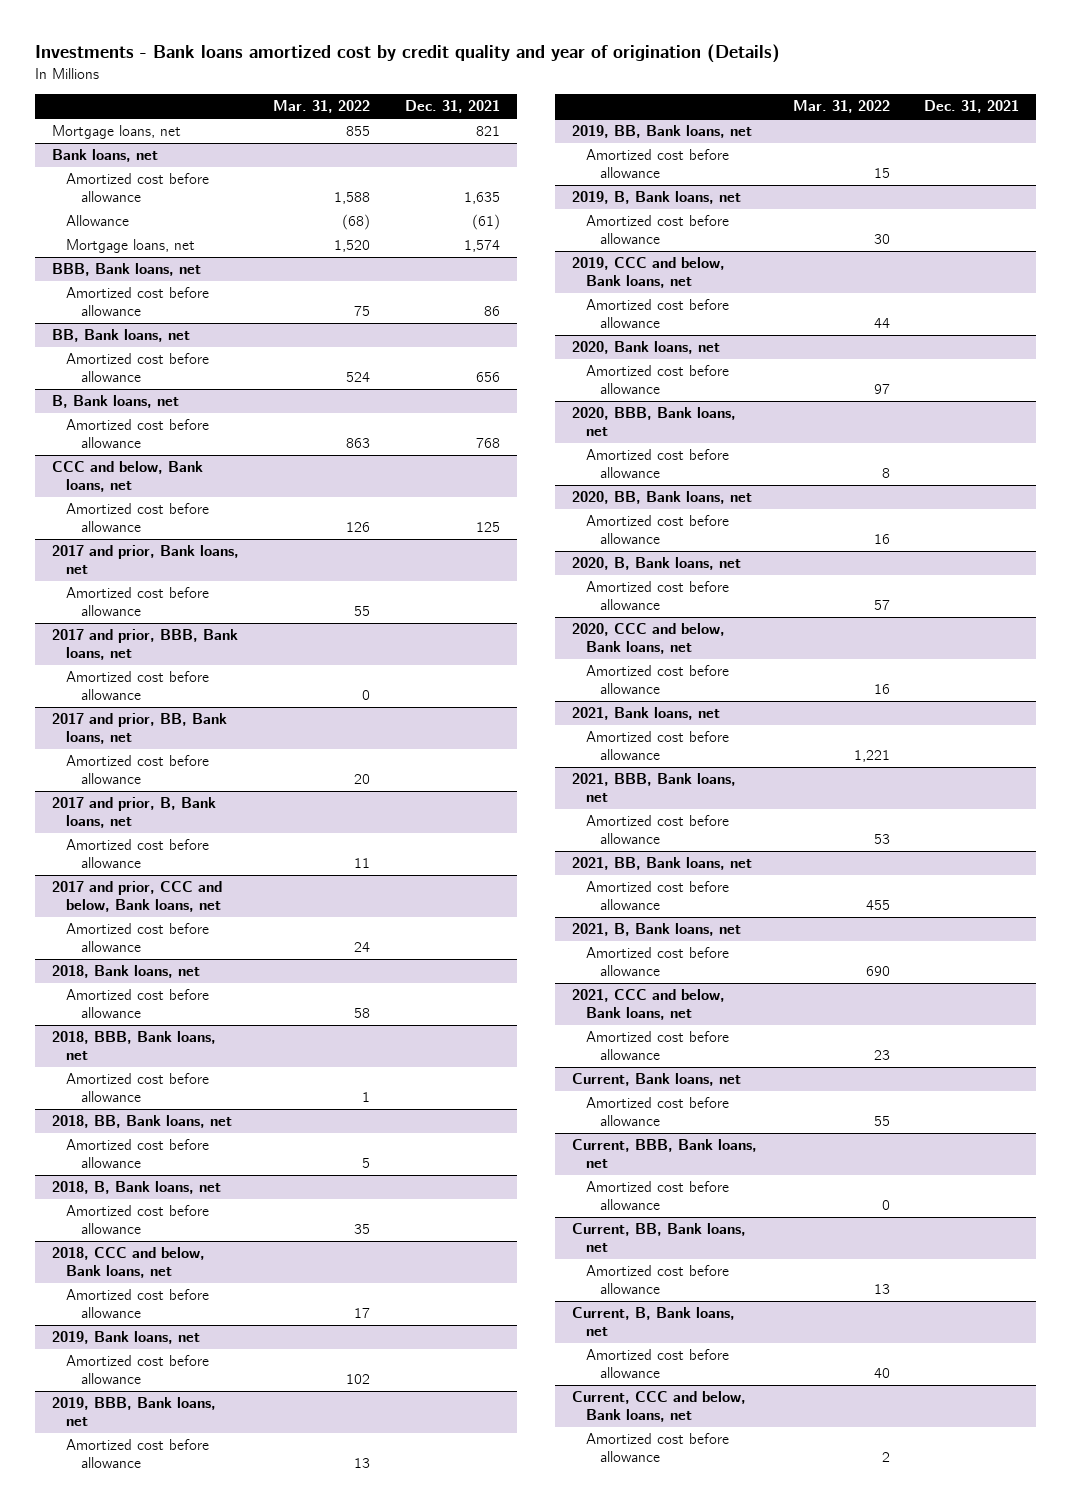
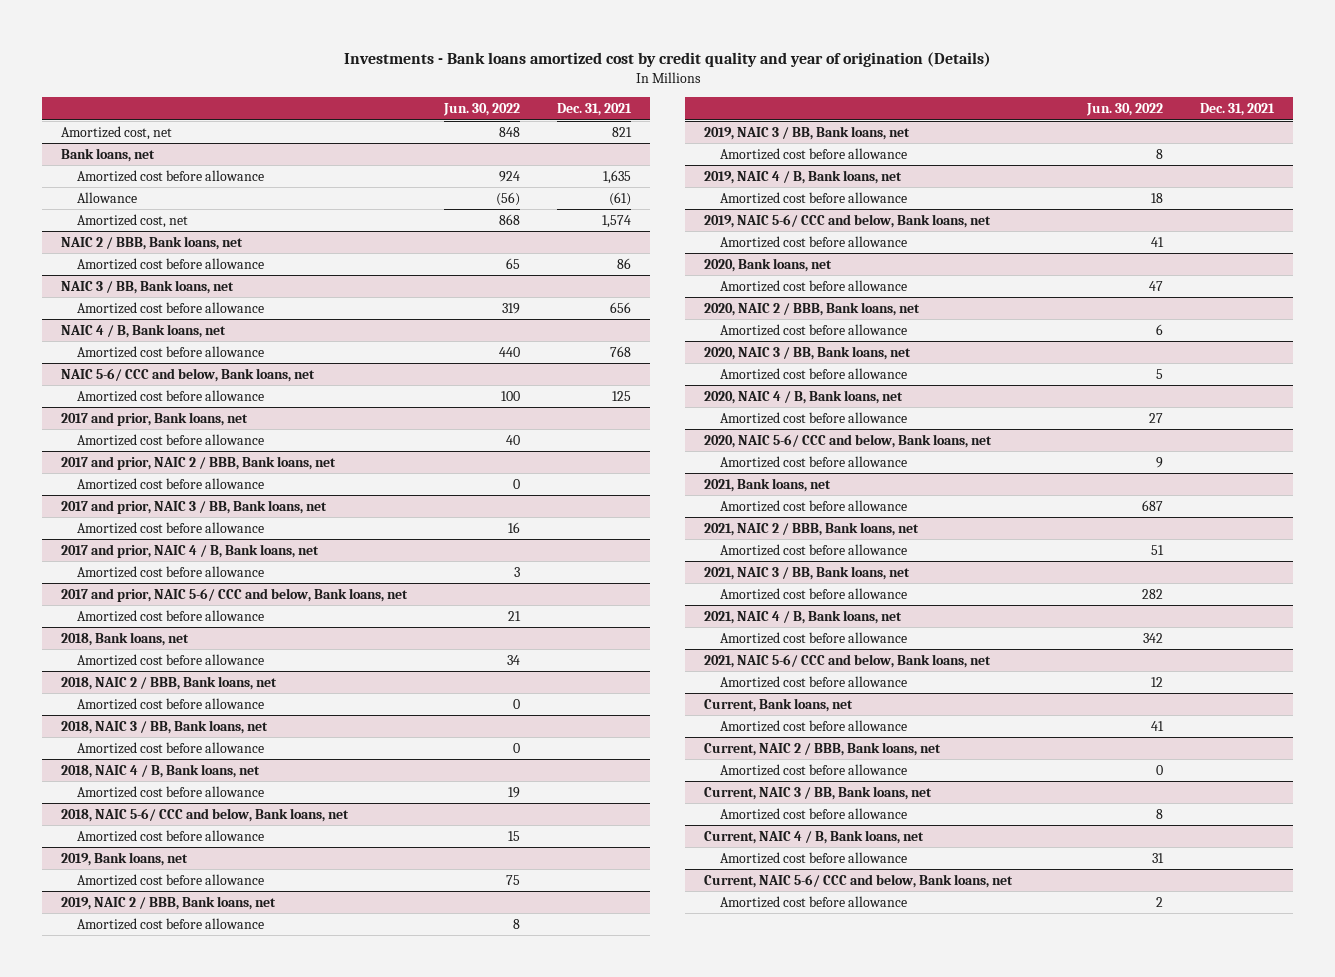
- | Mar. 31, 2022 | Dec. 31, 2021
+ | Jun. 30, 2022 | Dec. 31, 2021
- Mortgage loans, net | 855 | 821
+ Amortized cost, net | 848 | 821
@ Bank loans, net
- Mortgage loans, net | 1,520 | 1,574
- BBB, Bank loans, net
@ Bank loans, net
+ Amortized cost, net | 868 | 1,574
+ NAIC 2 / BBB, Bank loans, net
- BB, Bank loans, net
+ NAIC 3 / BB, Bank loans, net
- B, Bank loans, net
+ NAIC 4 / B, Bank loans, net
- CCC and below, Bank loans, net
+ NAIC 5-6/ CCC and below, Bank loans, net
- 2017 and prior, BBB, Bank loans, net
+ 2017 and prior, NAIC 2 / BBB, Bank loans, net
- 2017 and prior, BB, Bank loans, net
+ 2017 and prior, NAIC 3 / BB, Bank loans, net
- 2017 and prior, B, Bank loans, net
+ 2017 and prior, NAIC 4 / B, Bank loans, net
- 2017 and prior, CCC and below, Bank loans, net
+ 2017 and prior, NAIC 5-6/ CCC and below, Bank loans, net
- 2018, BBB, Bank loans, net
+ 2018, NAIC 2 / BBB, Bank loans, net
- 2018, BB, Bank loans, net
+ 2018, NAIC 3 / BB, Bank loans, net
- 2018, B, Bank loans, net
+ 2018, NAIC 4 / B, Bank loans, net
- 2018, CCC and below, Bank loans, net
+ 2018, NAIC 5-6/ CCC and below, Bank loans, net
- 2019, BBB, Bank loans, net
+ 2019, NAIC 2 / BBB, Bank loans, net
- 2019, BB, Bank loans, net
+ 2019, NAIC 3 / BB, Bank loans, net
- 2019, B, Bank loans, net
+ 2019, NAIC 4 / B, Bank loans, net
- 2019, CCC and below, Bank loans, net
+ 2019, NAIC 5-6/ CCC and below, Bank loans, net
- 2020, BBB, Bank loans, net
+ 2020, NAIC 2 / BBB, Bank loans, net
- 2020, BB, Bank loans, net
+ 2020, NAIC 3 / BB, Bank loans, net
- 2020, B, Bank loans, net
+ 2020, NAIC 4 / B, Bank loans, net
- 2020, CCC and below, Bank loans, net
+ 2020, NAIC 5-6/ CCC and below, Bank loans, net
- 2021, BBB, Bank loans, net
+ 2021, NAIC 2 / BBB, Bank loans, net
- 2021, BB, Bank loans, net
+ 2021, NAIC 3 / BB, Bank loans, net
- 2021, B, Bank loans, net
+ 2021, NAIC 4 / B, Bank loans, net
- 2021, CCC and below, Bank loans, net
+ 2021, NAIC 5-6/ CCC and below, Bank loans, net
- Current, BBB, Bank loans, net
+ Current, NAIC 2 / BBB, Bank loans, net
- Current, BB, Bank loans, net
+ Current, NAIC 3 / BB, Bank loans, net
- Current, B, Bank loans, net
+ Current, NAIC 4 / B, Bank loans, net
- Current, CCC and below, Bank loans, net
+ Current, NAIC 5-6/ CCC and below, Bank loans, net

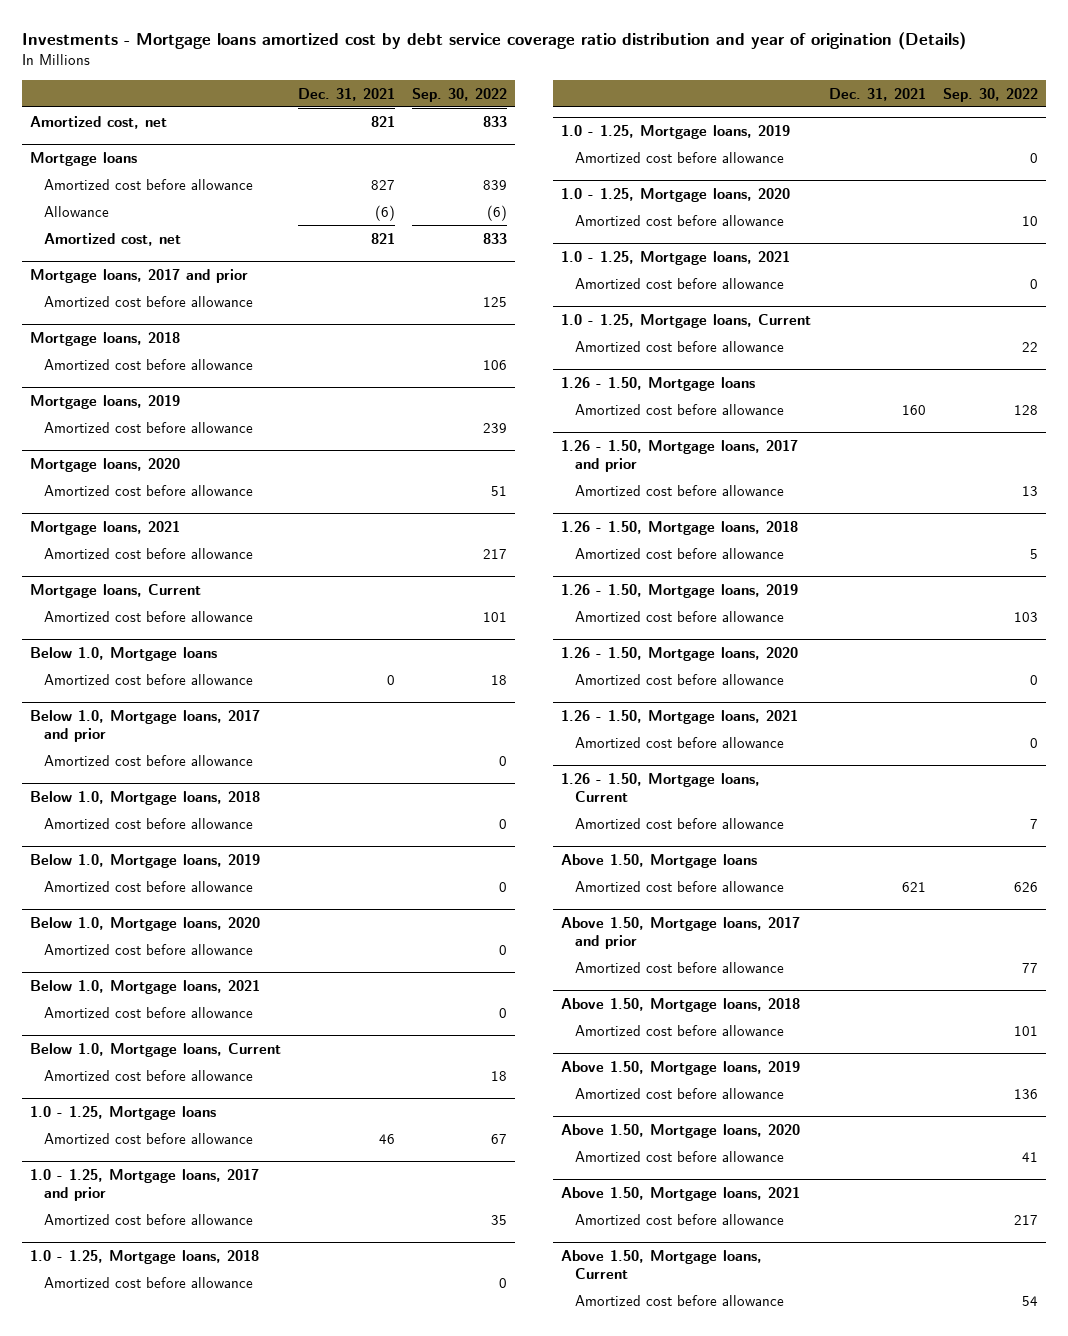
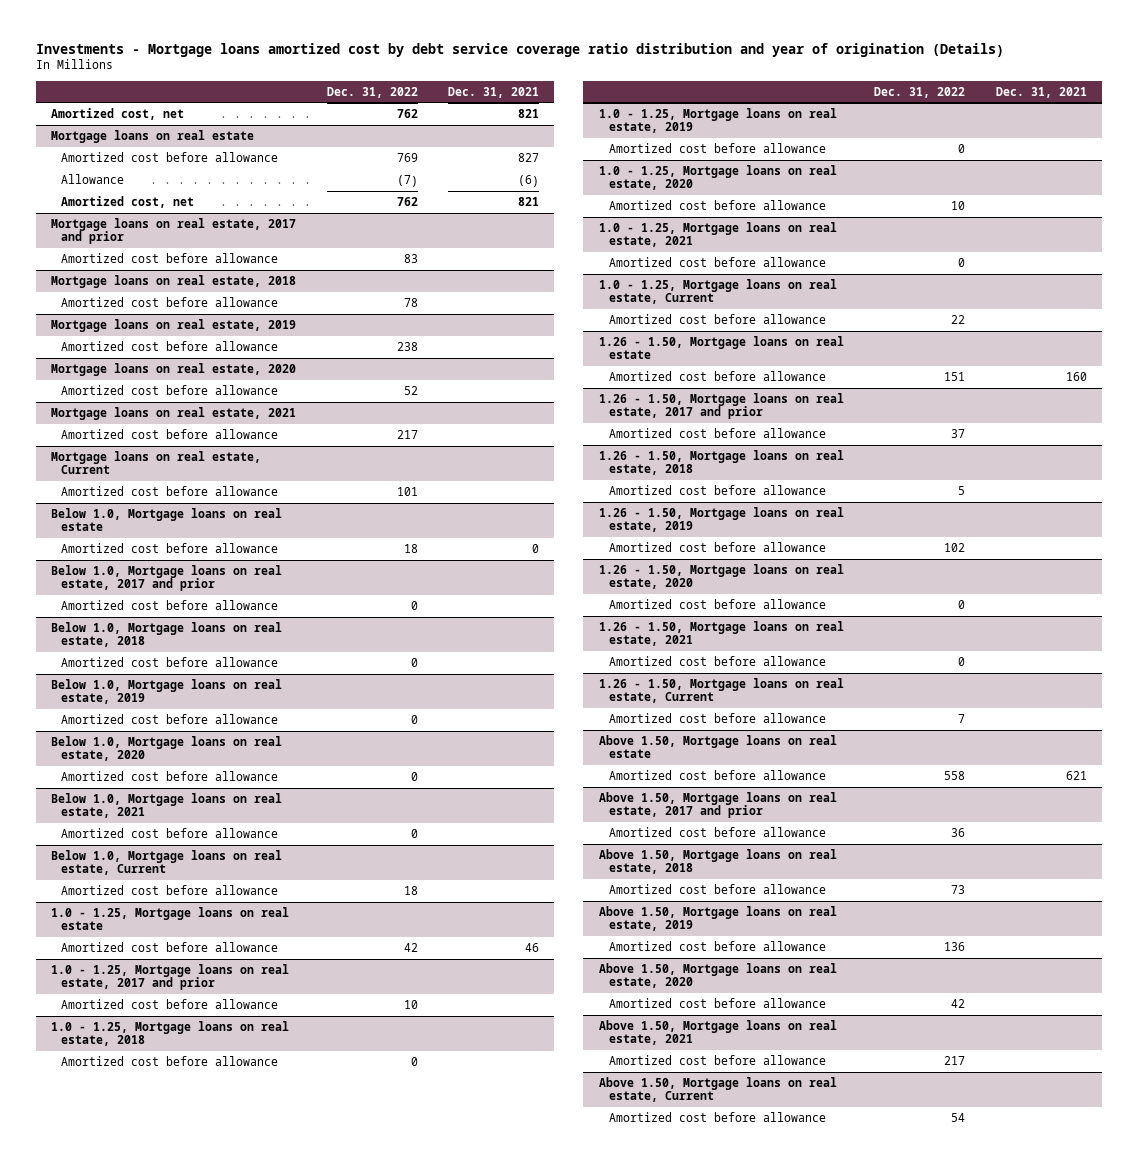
- | Dec. 31, 2021 | Sep. 30, 2022
+ | Dec. 31, 2022 | Dec. 31, 2021
- Mortgage loans
+ Mortgage loans on real estate
- Mortgage loans, 2017 and prior
+ Mortgage loans on real estate, 2017 and prior
- Mortgage loans, 2018
+ Mortgage loans on real estate, 2018
- Mortgage loans, 2019
+ Mortgage loans on real estate, 2019
- Mortgage loans, 2020
+ Mortgage loans on real estate, 2020
- Mortgage loans, 2021
+ Mortgage loans on real estate, 2021
- Mortgage loans, Current
+ Mortgage loans on real estate, Current
- Below 1.0, Mortgage loans
+ Below 1.0, Mortgage loans on real estate
- Below 1.0, Mortgage loans, 2017 and prior
+ Below 1.0, Mortgage loans on real estate, 2017 and prior
- Below 1.0, Mortgage loans, 2018
+ Below 1.0, Mortgage loans on real estate, 2018
- Below 1.0, Mortgage loans, 2019
+ Below 1.0, Mortgage loans on real estate, 2019
- Below 1.0, Mortgage loans, 2020
+ Below 1.0, Mortgage loans on real estate, 2020
- Below 1.0, Mortgage loans, 2021
+ Below 1.0, Mortgage loans on real estate, 2021
- Below 1.0, Mortgage loans, Current
+ Below 1.0, Mortgage loans on real estate, Current
- 1.0 - 1.25, Mortgage loans
+ 1.0 - 1.25, Mortgage loans on real estate
- 1.0 - 1.25, Mortgage loans, 2017 and prior
+ 1.0 - 1.25, Mortgage loans on real estate, 2017 and prior
- 1.0 - 1.25, Mortgage loans, 2018
+ 1.0 - 1.25, Mortgage loans on real estate, 2018
- 1.0 - 1.25, Mortgage loans, 2019
+ 1.0 - 1.25, Mortgage loans on real estate, 2019
- 1.0 - 1.25, Mortgage loans, 2020
+ 1.0 - 1.25, Mortgage loans on real estate, 2020
- 1.0 - 1.25, Mortgage loans, 2021
+ 1.0 - 1.25, Mortgage loans on real estate, 2021
- 1.0 - 1.25, Mortgage loans, Current
+ 1.0 - 1.25, Mortgage loans on real estate, Current
- 1.26 - 1.50, Mortgage loans
+ 1.26 - 1.50, Mortgage loans on real estate
- 1.26 - 1.50, Mortgage loans, 2017 and prior
+ 1.26 - 1.50, Mortgage loans on real estate, 2017 and prior
- 1.26 - 1.50, Mortgage loans, 2018
+ 1.26 - 1.50, Mortgage loans on real estate, 2018
- 1.26 - 1.50, Mortgage loans, 2019
+ 1.26 - 1.50, Mortgage loans on real estate, 2019
- 1.26 - 1.50, Mortgage loans, 2020
+ 1.26 - 1.50, Mortgage loans on real estate, 2020
- 1.26 - 1.50, Mortgage loans, 2021
+ 1.26 - 1.50, Mortgage loans on real estate, 2021
- 1.26 - 1.50, Mortgage loans, Current
+ 1.26 - 1.50, Mortgage loans on real estate, Current
- Above 1.50, Mortgage loans
+ Above 1.50, Mortgage loans on real estate
- Above 1.50, Mortgage loans, 2017 and prior
+ Above 1.50, Mortgage loans on real estate, 2017 and prior
- Above 1.50, Mortgage loans, 2018
+ Above 1.50, Mortgage loans on real estate, 2018
- Above 1.50, Mortgage loans, 2019
+ Above 1.50, Mortgage loans on real estate, 2019
- Above 1.50, Mortgage loans, 2020
+ Above 1.50, Mortgage loans on real estate, 2020
- Above 1.50, Mortgage loans, 2021
+ Above 1.50, Mortgage loans on real estate, 2021
- Above 1.50, Mortgage loans, Current
+ Above 1.50, Mortgage loans on real estate, Current

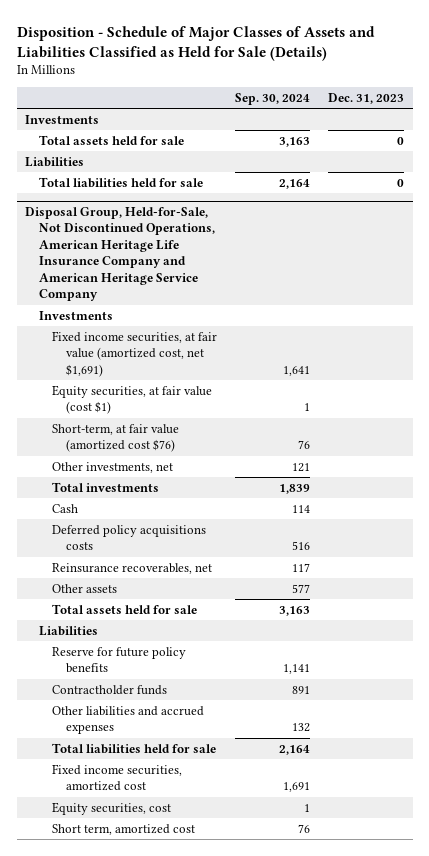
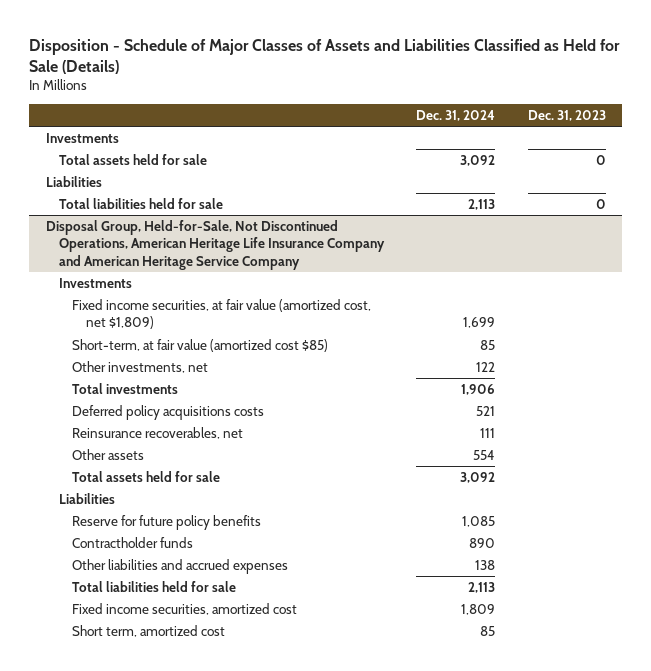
- | Sep. 30, 2024 | Dec. 31, 2023
+ | Dec. 31, 2024 | Dec. 31, 2023
@ Disposal Group, Held-for-Sale, Not Discontinued Operations, American Heritage Life Insurance Company and American Heritage Service Company
- Fixed income securities, at fair value (amortized cost, net $1,691) | 1,641 |
- Equity securities, at fair value (cost $1) | 1 |
- Short-term, at fair value (amortized cost $76) | 76 |
+ Fixed income securities, at fair value (amortized cost, net $1,809) | 1,699 |
+ Short-term, at fair value (amortized cost $85) | 85 |
- Cash | 114 |
- Equity securities, cost | 1 |

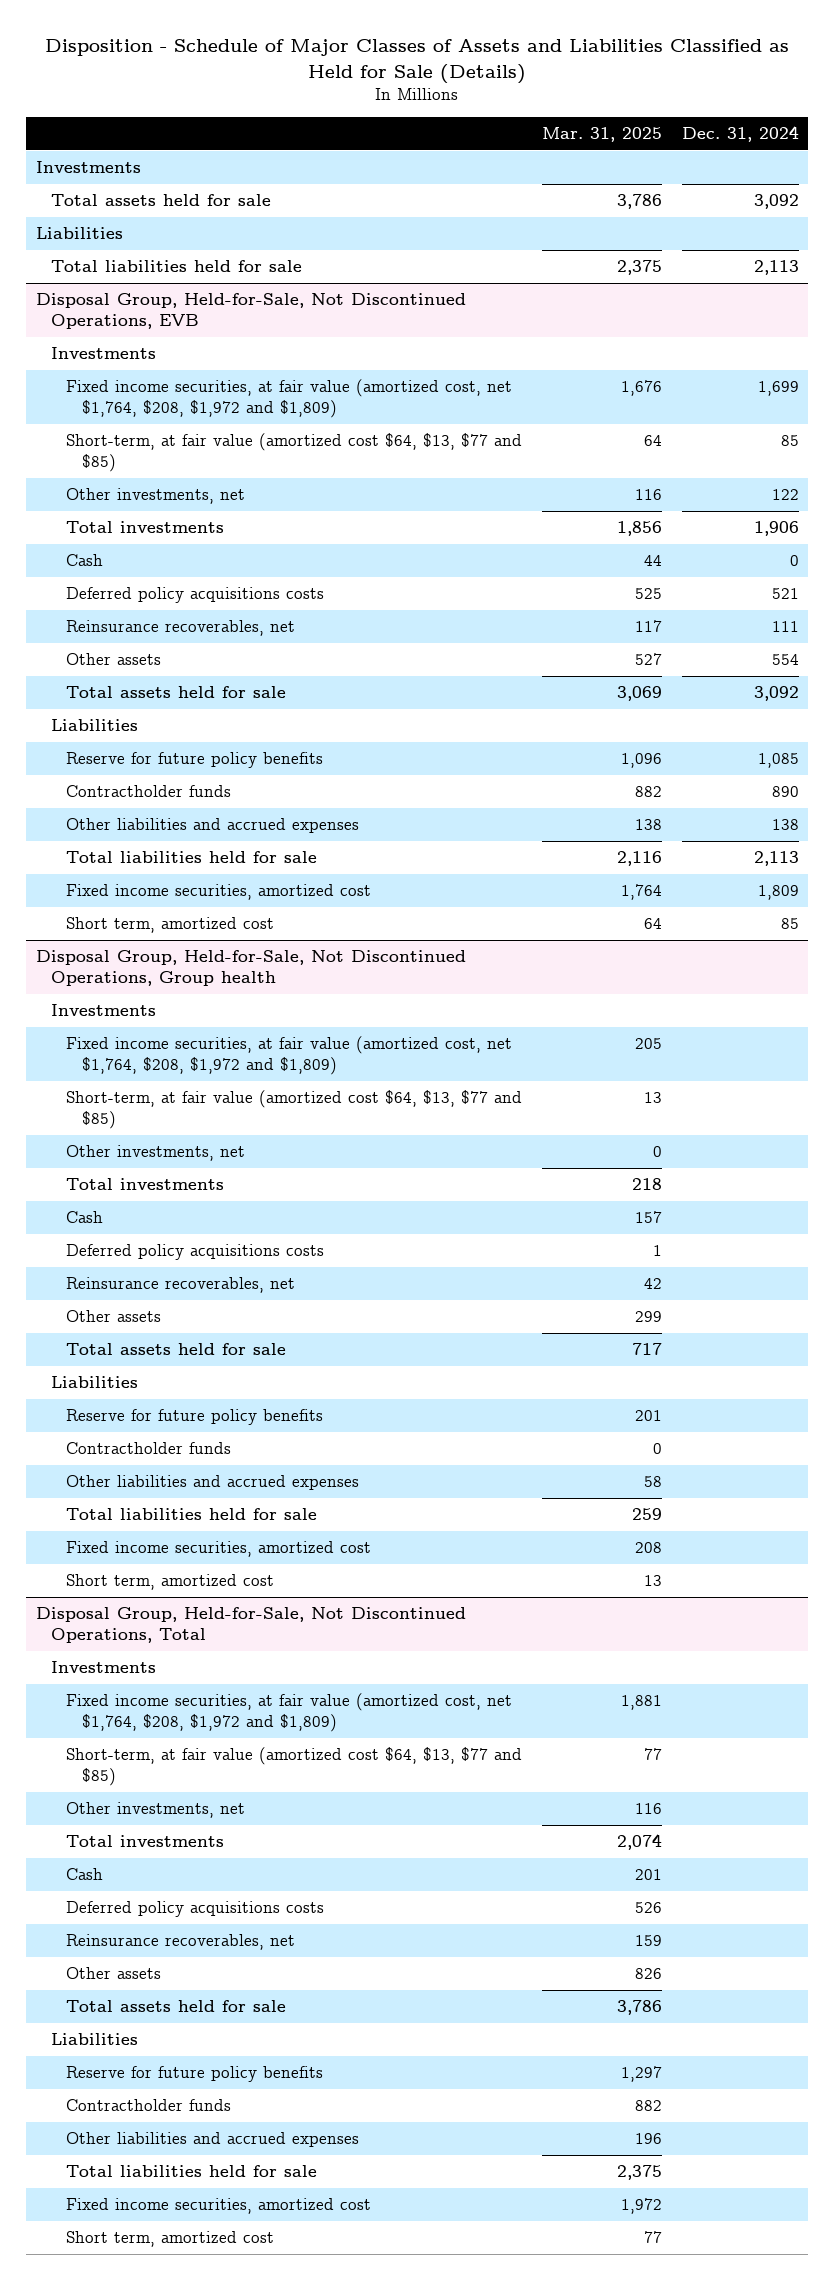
- | Dec. 31, 2024 | Dec. 31, 2023
+ | Mar. 31, 2025 | Dec. 31, 2024
- Disposal Group, Held-for-Sale, Not Discontinued Operations, American Heritage Life Insurance Company and American Heritage Service Company
+ Disposal Group, Held-for-Sale, Not Discontinued Operations, EVB
- Fixed income securities, at fair value (amortized cost, net $1,809) | 1,699 |
- Short-term, at fair value (amortized cost $85) | 85 |
+ Fixed income securities, at fair value (amortized cost, net $1,764, $208, $1,972 and $1,809) | 1,676 | 1,699
+ Short-term, at fair value (amortized cost $64, $13, $77 and $85) | 64 | 85
+ Cash | 44 | 0
+ Disposal Group, Held-for-Sale, Not Discontinued Operations, Group health
+ Investments
+ Fixed income securities, at fair value (amortized cost, net $1,764, $208, $1,972 and $1,809) | 205 |
+ Short-term, at fair value (amortized cost $64, $13, $77 and $85) | 13 |
+ Other investments, net | 0 |
+ Total investments | 218 |
+ Cash | 157 |
+ Deferred policy acquisitions costs | 1 |
+ Reinsurance recoverables, net | 42 |
+ Other assets | 299 |
+ Total assets held for sale | 717 |
+ Liabilities
+ Reserve for future policy benefits | 201 |
+ Contractholder funds | 0 |
+ Other liabilities and accrued expenses | 58 |
+ Total liabilities held for sale | 259 |
+ Fixed income securities, amortized cost | 208 |
+ Short term, amortized cost | 13 |
+ Disposal Group, Held-for-Sale, Not Discontinued Operations, Total
+ Investments
+ Fixed income securities, at fair value (amortized cost, net $1,764, $208, $1,972 and $1,809) | 1,881 |
+ Short-term, at fair value (amortized cost $64, $13, $77 and $85) | 77 |
+ Other investments, net | 116 |
+ Total investments | 2,074 |
+ Cash | 201 |
+ Deferred policy acquisitions costs | 526 |
+ Reinsurance recoverables, net | 159 |
+ Other assets | 826 |
+ Total assets held for sale | 3,786 |
+ Liabilities
+ Reserve for future policy benefits | 1,297 |
+ Contractholder funds | 882 |
+ Other liabilities and accrued expenses | 196 |
+ Total liabilities held for sale | 2,375 |
+ Fixed income securities, amortized cost | 1,972 |
+ Short term, amortized cost | 77 |

